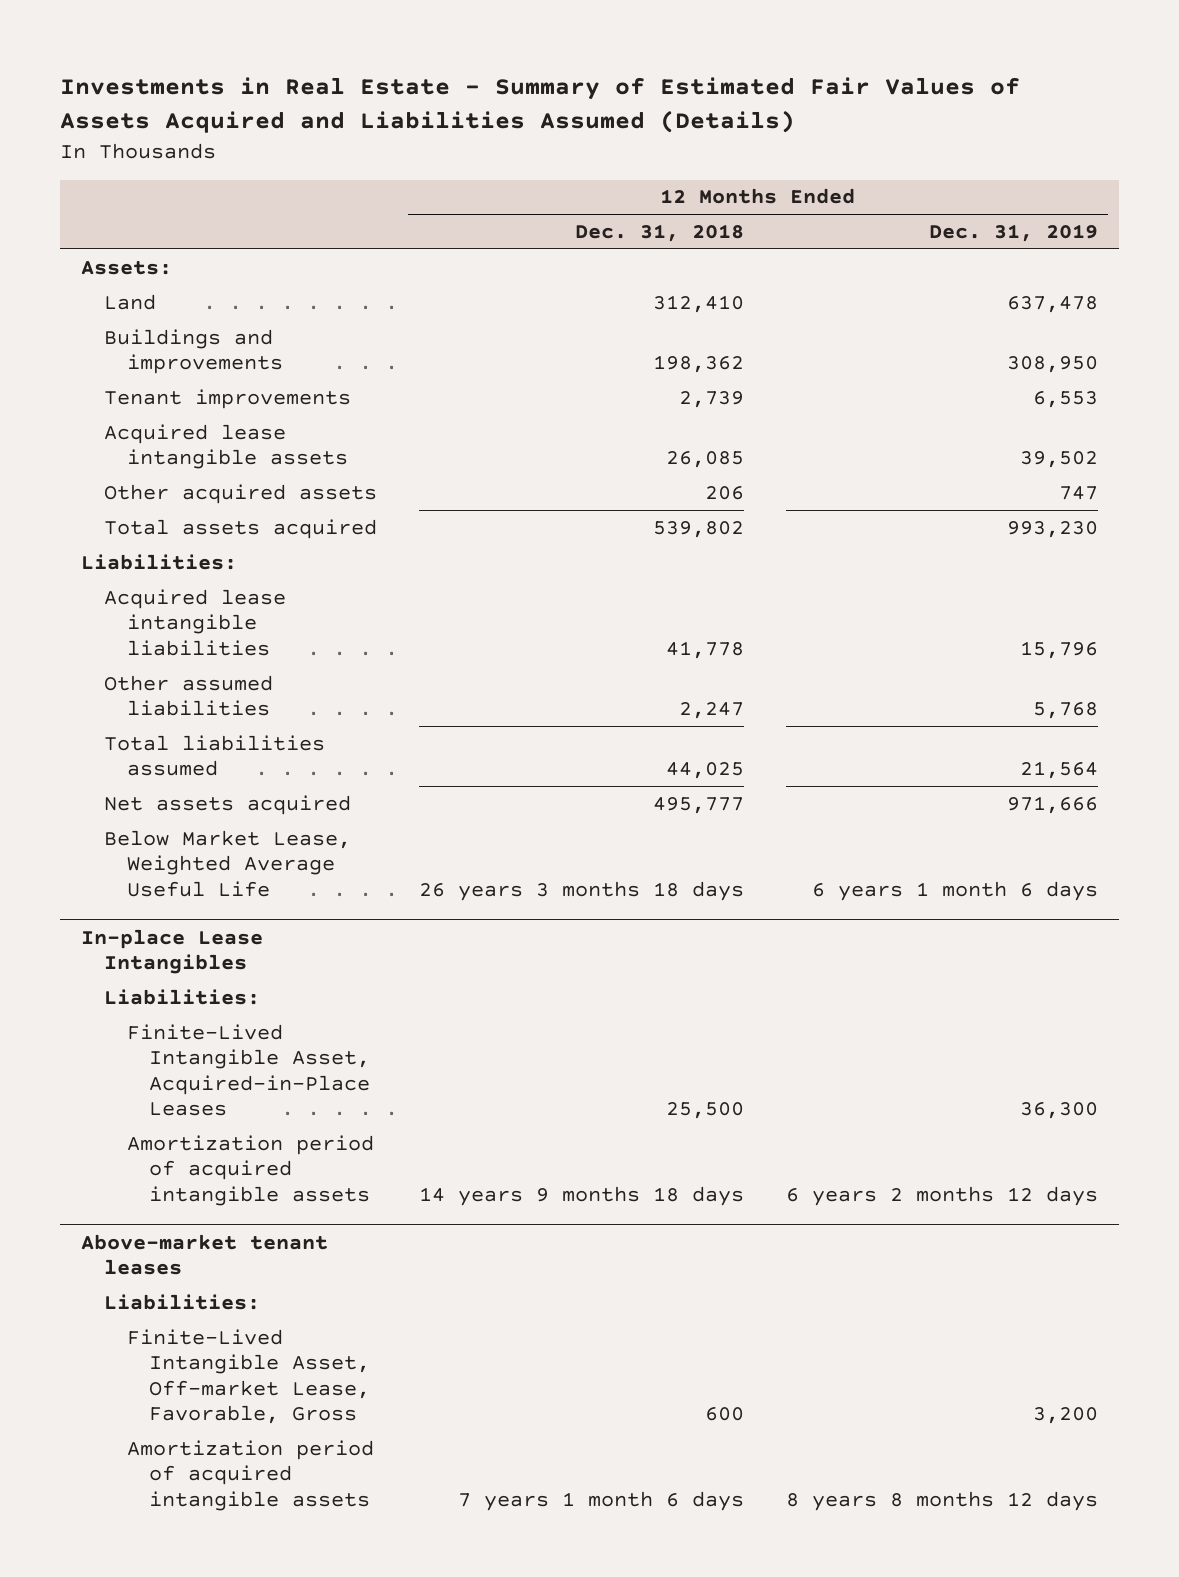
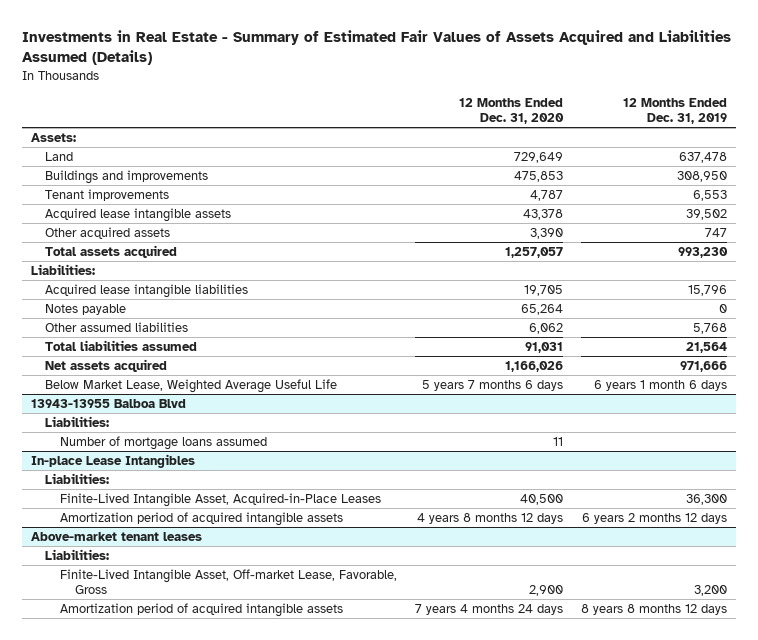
- | 12 Months Ended Dec. 31, 2018 | 12 Months Ended Dec. 31, 2019
+ | 12 Months Ended Dec. 31, 2020 | 12 Months Ended Dec. 31, 2019
+ Notes payable | 65,264 | 0
+ 13943-13955 Balboa Blvd
+ Liabilities:
+ Number of mortgage loans assumed | 11 |

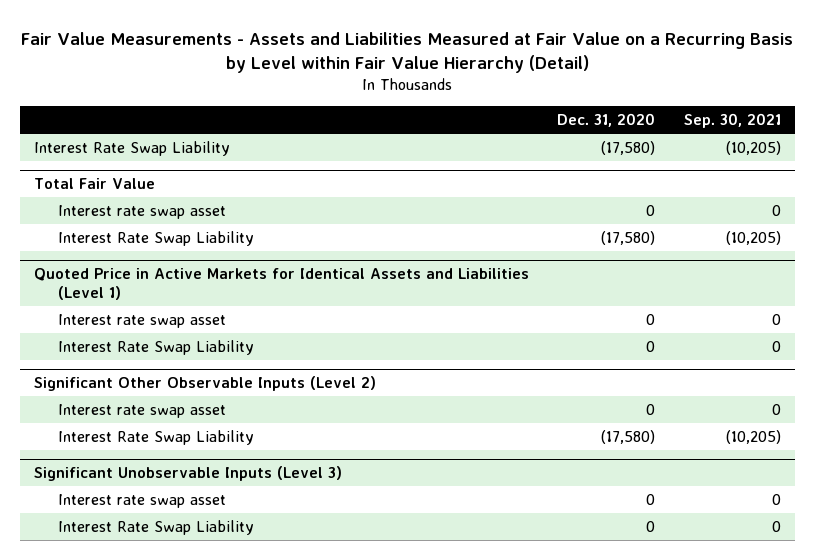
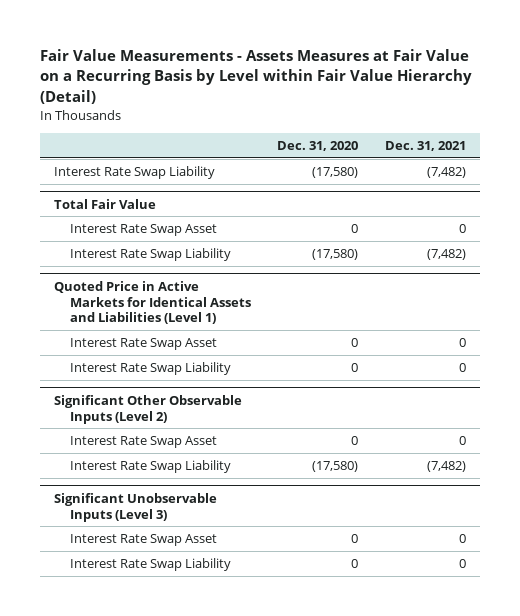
- Fair Value Measurements - Assets and Liabilities Measured at Fair Value on a Recurring Basis by Level within Fair Value Hierarchy (Detail)
+ Fair Value Measurements - Assets Measures at Fair Value on a Recurring Basis by Level within Fair Value Hierarchy (Detail)
- | Dec. 31, 2020 | Sep. 30, 2021
+ | Dec. 31, 2020 | Dec. 31, 2021
@ Total Fair Value
- Interest rate swap asset | 0 | 0
+ Interest Rate Swap Asset | 0 | 0
@ Quoted Price in Active Markets for Identical Assets and Liabilities (Level 1)
- Interest rate swap asset | 0 | 0
+ Interest Rate Swap Asset | 0 | 0
@ Significant Other Observable Inputs (Level 2)
- Interest rate swap asset | 0 | 0
+ Interest Rate Swap Asset | 0 | 0
@ Significant Unobservable Inputs (Level 3)
- Interest rate swap asset | 0 | 0
+ Interest Rate Swap Asset | 0 | 0

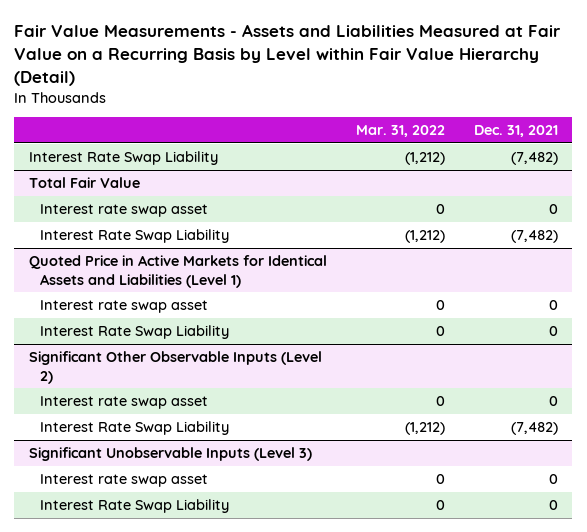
- Fair Value Measurements - Assets Measures at Fair Value on a Recurring Basis by Level within Fair Value Hierarchy (Detail)
+ Fair Value Measurements - Assets and Liabilities Measured at Fair Value on a Recurring Basis by Level within Fair Value Hierarchy (Detail)
- | Dec. 31, 2020 | Dec. 31, 2021
+ | Mar. 31, 2022 | Dec. 31, 2021
@ Total Fair Value
- Interest Rate Swap Asset | 0 | 0
+ Interest rate swap asset | 0 | 0
@ Quoted Price in Active Markets for Identical Assets and Liabilities (Level 1)
- Interest Rate Swap Asset | 0 | 0
+ Interest rate swap asset | 0 | 0
@ Significant Other Observable Inputs (Level 2)
- Interest Rate Swap Asset | 0 | 0
+ Interest rate swap asset | 0 | 0
@ Significant Unobservable Inputs (Level 3)
- Interest Rate Swap Asset | 0 | 0
+ Interest rate swap asset | 0 | 0

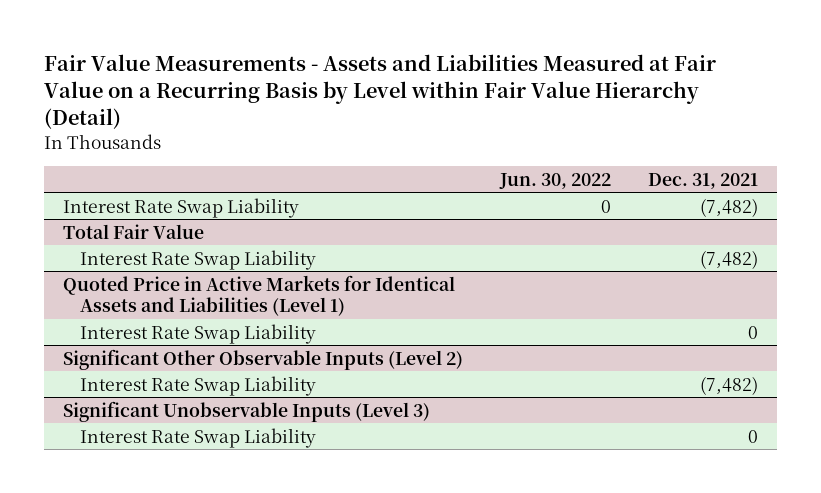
- | Mar. 31, 2022 | Dec. 31, 2021
+ | Jun. 30, 2022 | Dec. 31, 2021
@ Total Fair Value
- Interest rate swap asset | 0 | 0
@ Quoted Price in Active Markets for Identical Assets and Liabilities (Level 1)
- Interest rate swap asset | 0 | 0
@ Significant Other Observable Inputs (Level 2)
- Interest rate swap asset | 0 | 0
@ Significant Unobservable Inputs (Level 3)
- Interest rate swap asset | 0 | 0

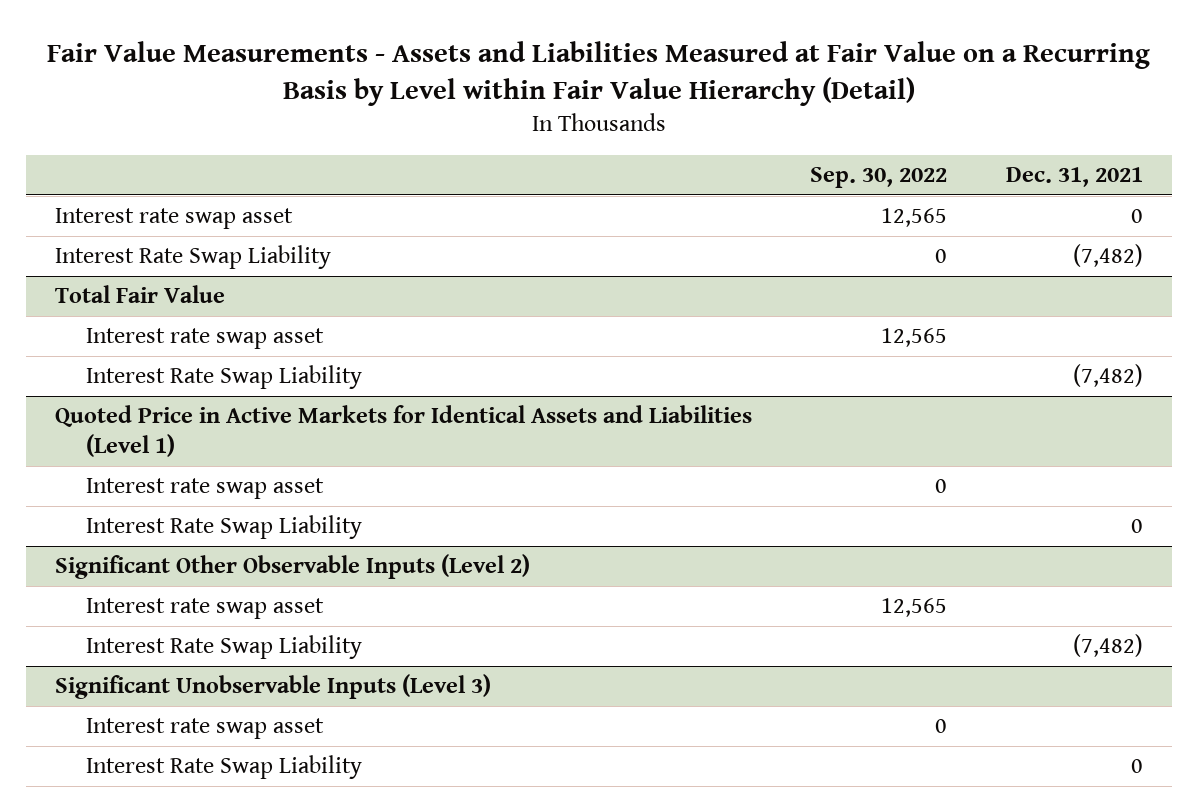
- | Jun. 30, 2022 | Dec. 31, 2021
+ | Sep. 30, 2022 | Dec. 31, 2021
+ Interest rate swap asset | 12,565 | 0
@ Total Fair Value
+ Interest rate swap asset | 12,565 |
@ Quoted Price in Active Markets for Identical Assets and Liabilities (Level 1)
+ Interest rate swap asset | 0 |
@ Significant Other Observable Inputs (Level 2)
+ Interest rate swap asset | 12,565 |
@ Significant Unobservable Inputs (Level 3)
+ Interest rate swap asset | 0 |

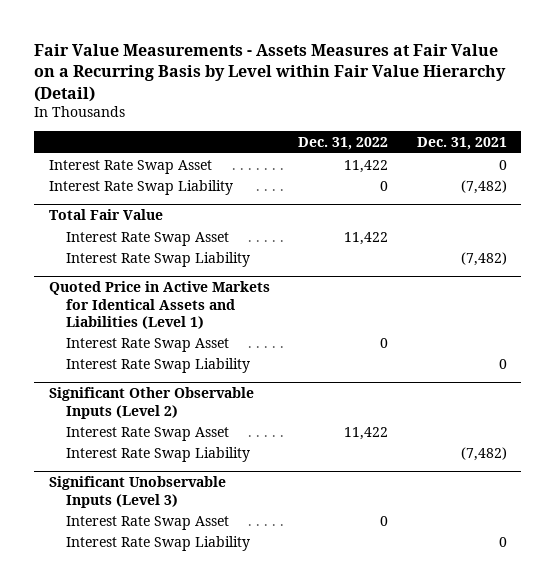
- Fair Value Measurements - Assets and Liabilities Measured at Fair Value on a Recurring Basis by Level within Fair Value Hierarchy (Detail)
+ Fair Value Measurements - Assets Measures at Fair Value on a Recurring Basis by Level within Fair Value Hierarchy (Detail)
- | Sep. 30, 2022 | Dec. 31, 2021
+ | Dec. 31, 2022 | Dec. 31, 2021
- Interest rate swap asset | 12,565 | 0
+ Interest Rate Swap Asset | 11,422 | 0
@ Total Fair Value
- Interest rate swap asset | 12,565 |
+ Interest Rate Swap Asset | 11,422 |
@ Quoted Price in Active Markets for Identical Assets and Liabilities (Level 1)
- Interest rate swap asset | 0 |
+ Interest Rate Swap Asset | 0 |
@ Significant Other Observable Inputs (Level 2)
- Interest rate swap asset | 12,565 |
+ Interest Rate Swap Asset | 11,422 |
@ Significant Unobservable Inputs (Level 3)
- Interest rate swap asset | 0 |
+ Interest Rate Swap Asset | 0 |

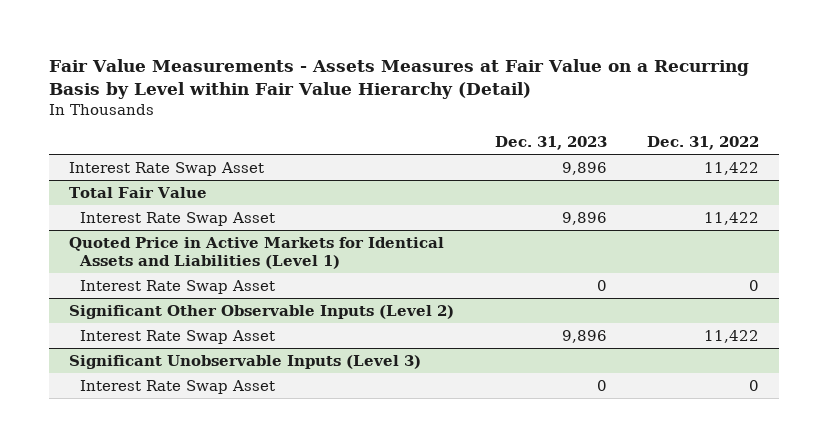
- | Dec. 31, 2022 | Dec. 31, 2021
+ | Dec. 31, 2023 | Dec. 31, 2022
- Interest Rate Swap Liability | 0 | (7,482)
@ Total Fair Value
- Interest Rate Swap Liability | | (7,482)
@ Quoted Price in Active Markets for Identical Assets and Liabilities (Level 1)
- Interest Rate Swap Liability | | 0
@ Significant Other Observable Inputs (Level 2)
- Interest Rate Swap Liability | | (7,482)
@ Significant Unobservable Inputs (Level 3)
- Interest Rate Swap Liability | | 0

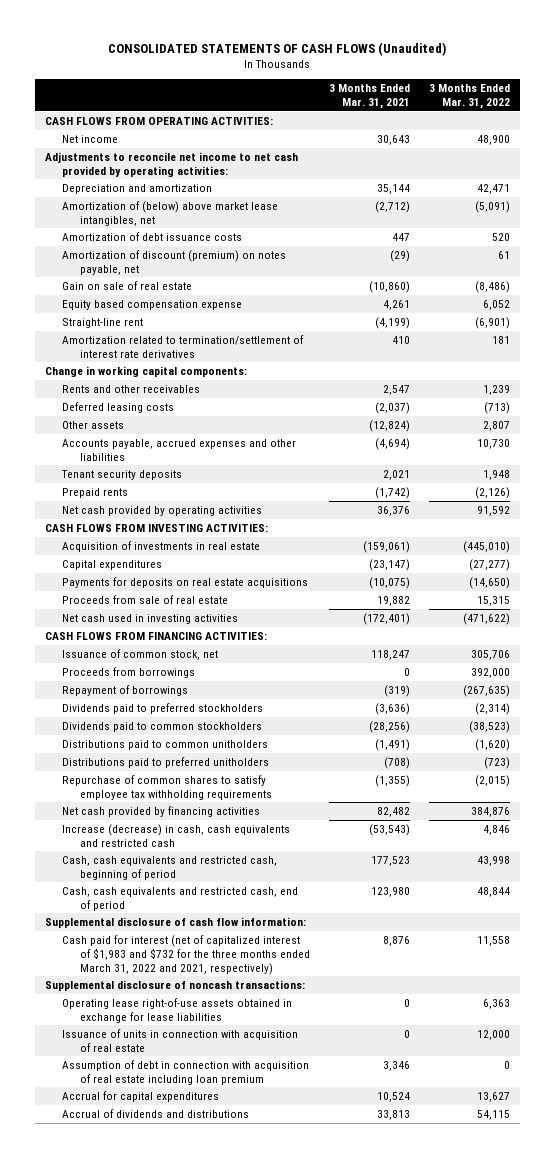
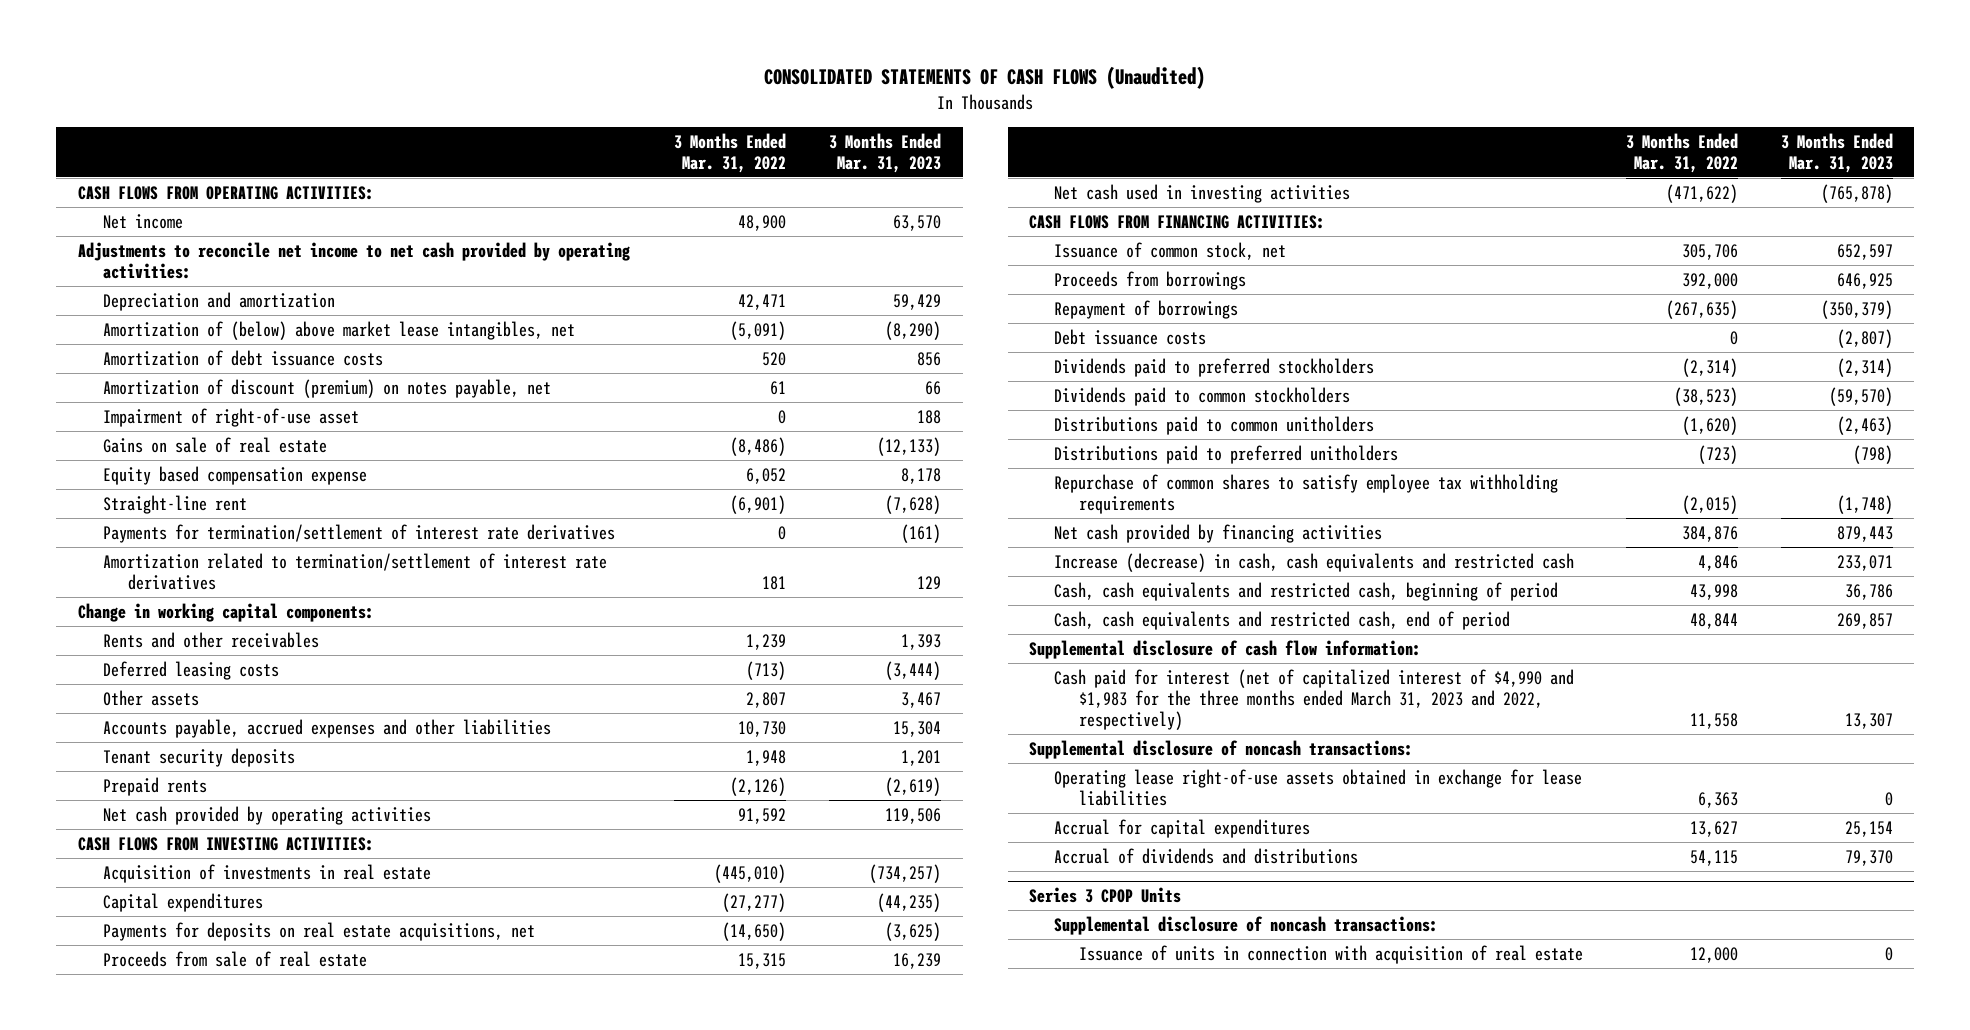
- | 3 Months Ended Mar. 31, 2021 | 3 Months Ended Mar. 31, 2022
+ | 3 Months Ended Mar. 31, 2022 | 3 Months Ended Mar. 31, 2023
- Gain on sale of real estate | (10,860) | (8,486)
+ Impairment of right-of-use asset | 0 | 188
+ Gains on sale of real estate | (8,486) | (12,133)
+ Payments for termination/settlement of interest rate derivatives | 0 | (161)
- Payments for deposits on real estate acquisitions | (10,075) | (14,650)
+ Payments for deposits on real estate acquisitions, net | (14,650) | (3,625)
+ Debt issuance costs | 0 | (2,807)
- Cash paid for interest (net of capitalized interest of $1,983 and $732 for the three months ended March 31, 2022 and 2021, respectively) | 8,876 | 11,558
+ Cash paid for interest (net of capitalized interest of $4,990 and $1,983 for the three months ended March 31, 2023 and 2022, respectively) | 11,558 | 13,307
- Issuance of units in connection with acquisition of real estate | 0 | 12,000
- Assumption of debt in connection with acquisition of real estate including loan premium | 3,346 | 0
+ Series 3 CPOP Units
+ Supplemental disclosure of noncash transactions:
+ Issuance of units in connection with acquisition of real estate | 12,000 | 0

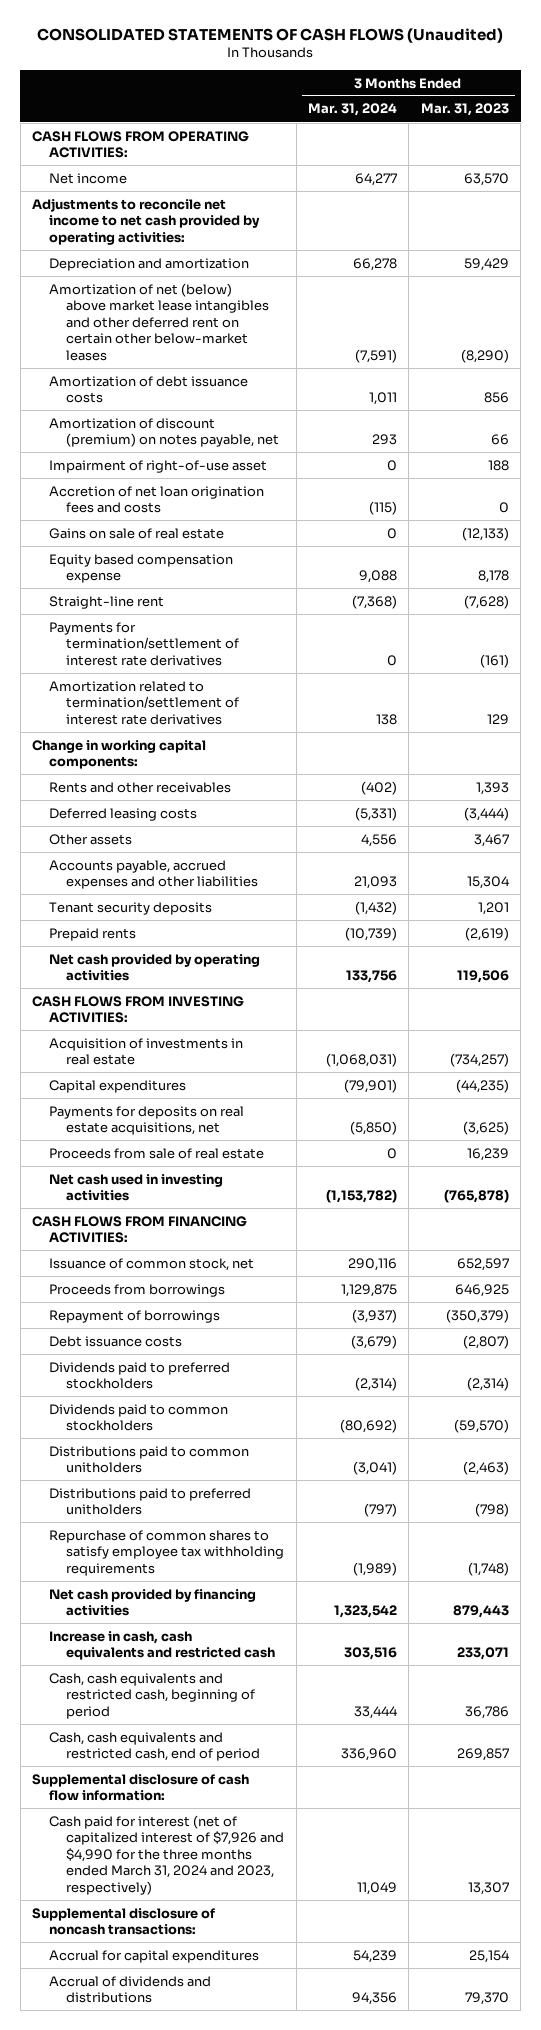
- | 3 Months Ended Mar. 31, 2022 | 3 Months Ended Mar. 31, 2023
+ | 3 Months Ended Mar. 31, 2024 | 3 Months Ended Mar. 31, 2023
- Amortization of (below) above market lease intangibles, net | (5,091) | (8,290)
+ Amortization of net (below) above market lease intangibles and other deferred rent on certain other below-market leases | (7,591) | (8,290)
+ Accretion of net loan origination fees and costs | (115) | 0
- Increase (decrease) in cash, cash equivalents and restricted cash | 4,846 | 233,071
+ Increase in cash, cash equivalents and restricted cash | 303,516 | 233,071
- Cash paid for interest (net of capitalized interest of $4,990 and $1,983 for the three months ended March 31, 2023 and 2022, respectively) | 11,558 | 13,307
+ Cash paid for interest (net of capitalized interest of $7,926 and $4,990 for the three months ended March 31, 2024 and 2023, respectively) | 11,049 | 13,307
- Operating lease right-of-use assets obtained in exchange for lease liabilities | 6,363 | 0
- Series 3 CPOP Units
- Supplemental disclosure of noncash transactions:
- Issuance of units in connection with acquisition of real estate | 12,000 | 0

